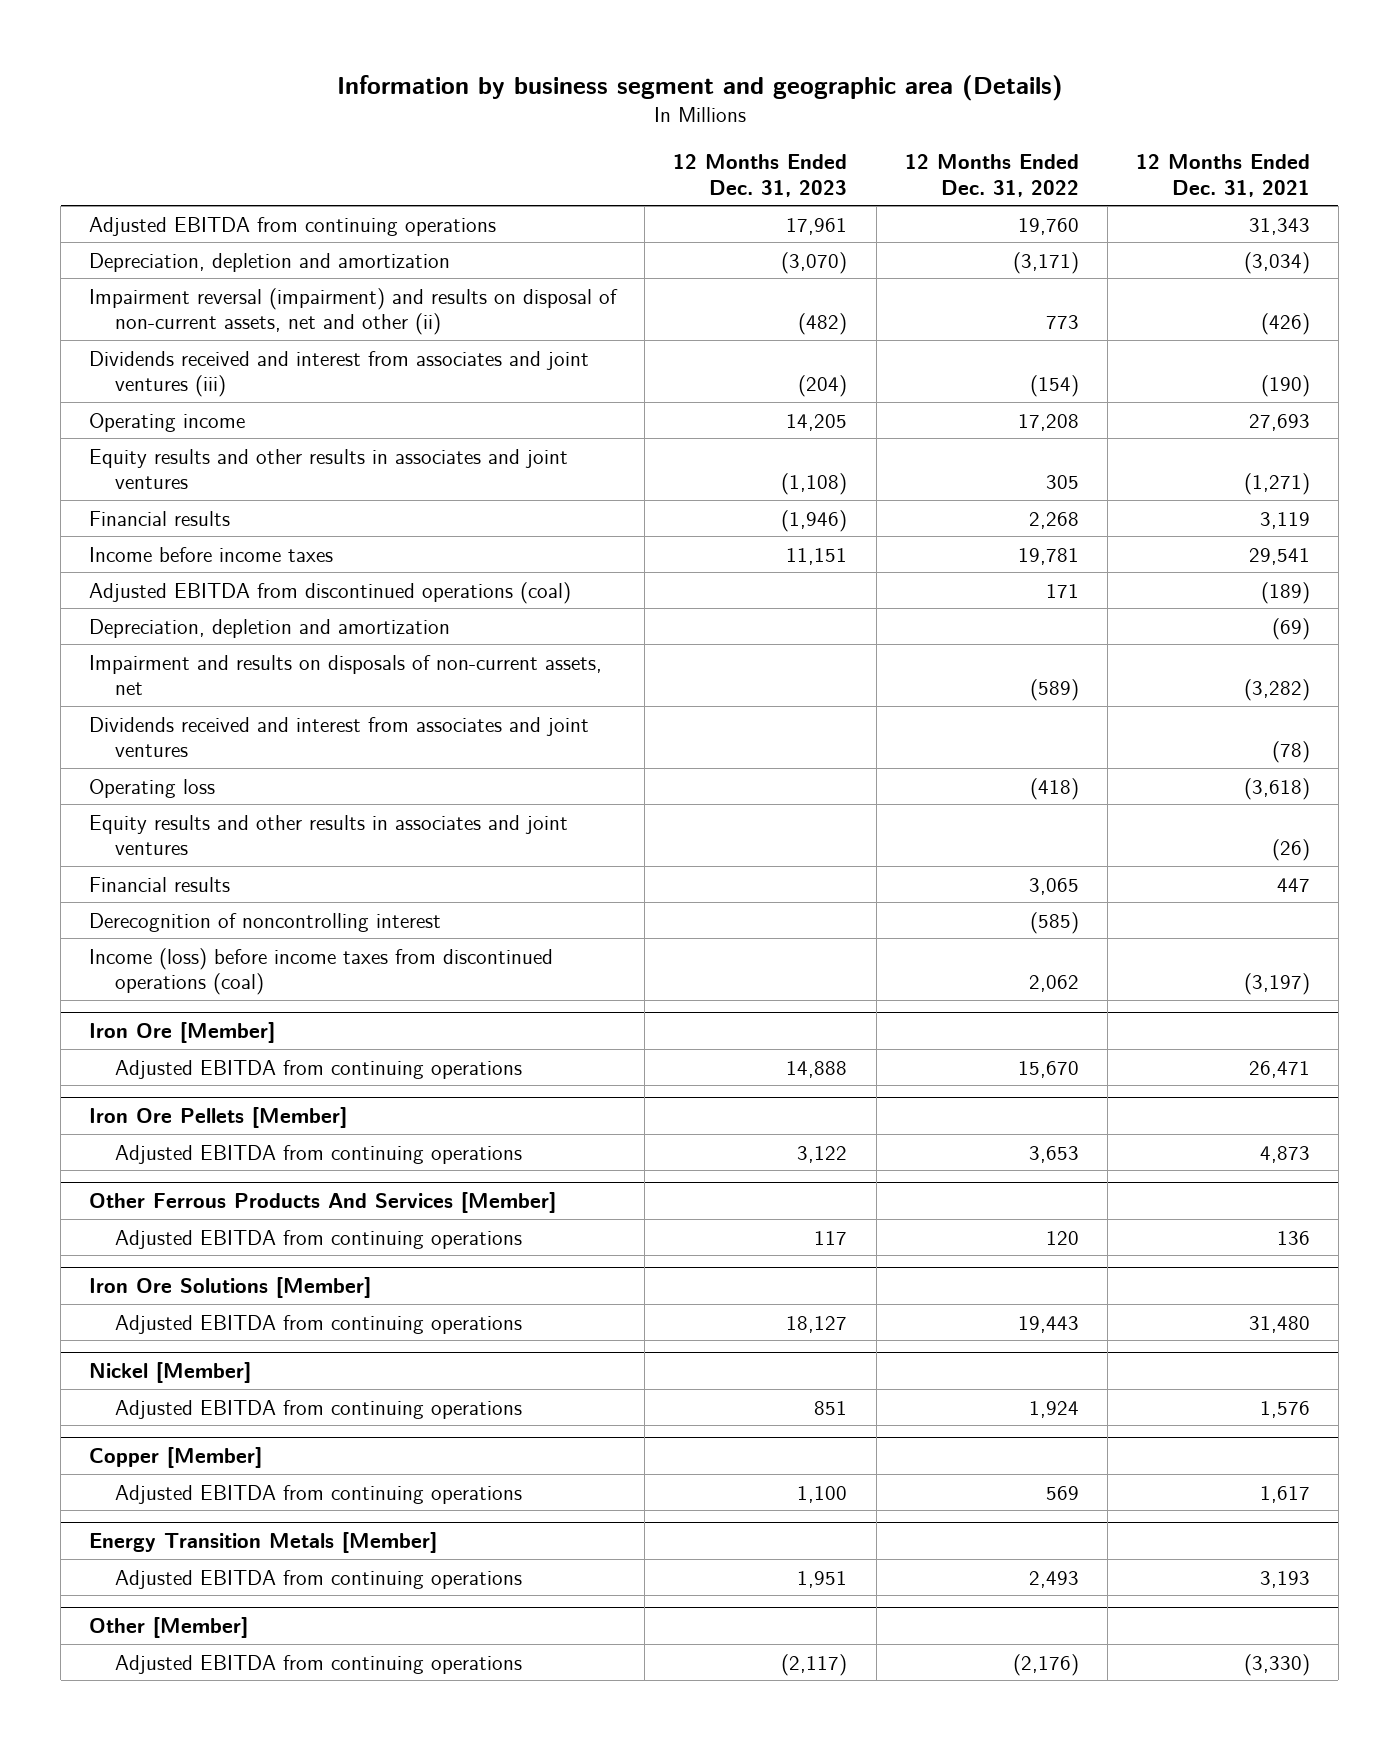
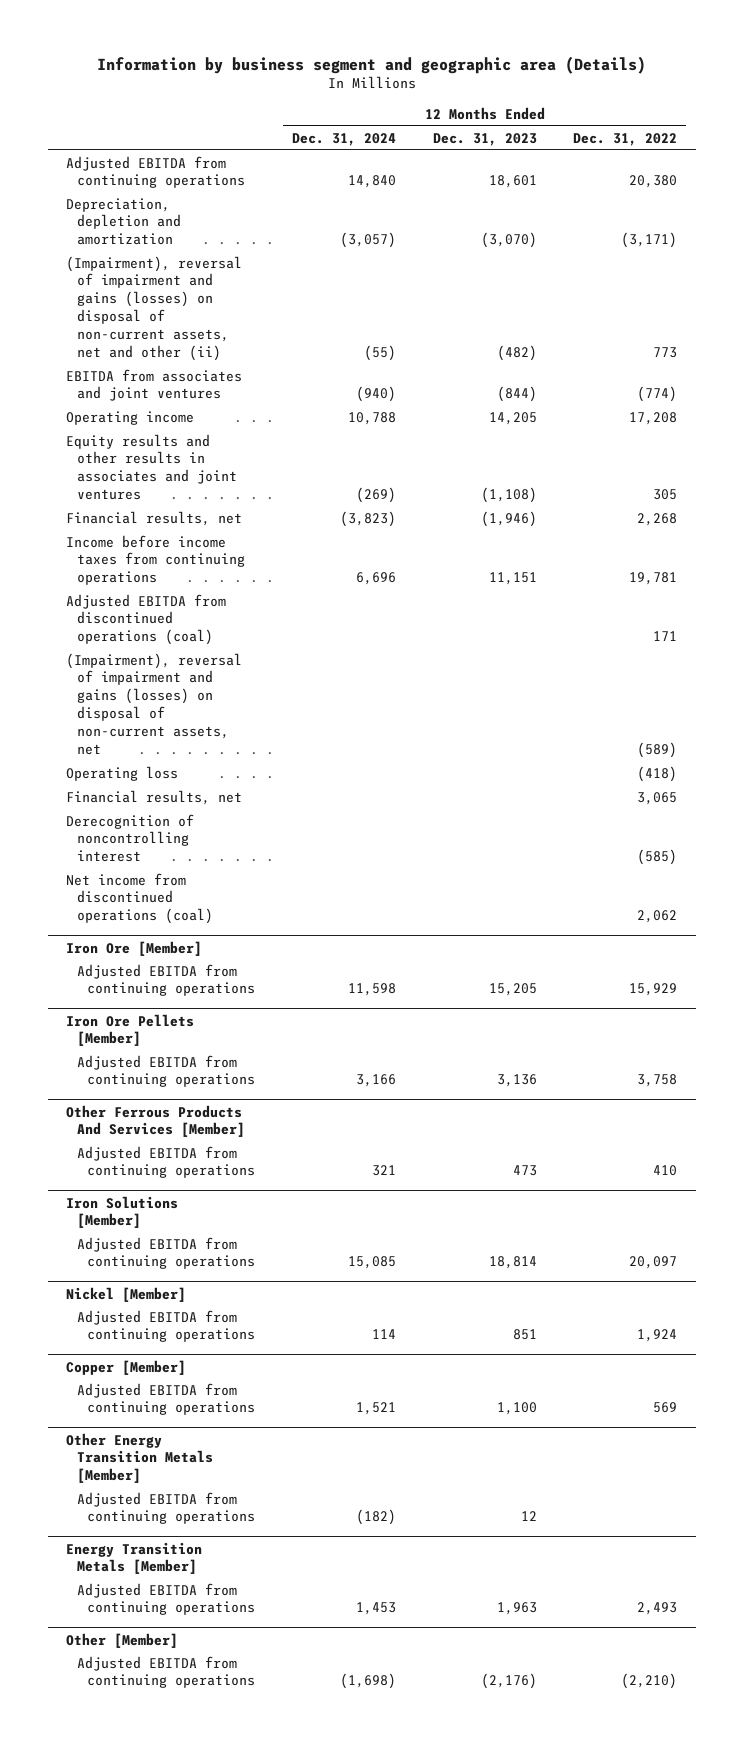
- | 12 Months Ended Dec. 31, 2023 | 12 Months Ended Dec. 31, 2022 | 12 Months Ended Dec. 31, 2021
+ | 12 Months Ended Dec. 31, 2024 | 12 Months Ended Dec. 31, 2023 | 12 Months Ended Dec. 31, 2022
- Adjusted EBITDA from continuing operations | 17,961 | 19,760 | 31,343
+ Adjusted EBITDA from continuing operations | 14,840 | 18,601 | 20,380
- Impairment reversal (impairment) and results on disposal of non-current assets, net and other (ii) | (482) | 773 | (426)
- Dividends received and interest from associates and joint ventures (iii) | (204) | (154) | (190)
+ (Impairment), reversal of impairment and gains (losses) on disposal of non-current assets, net and other (ii) | (55) | (482) | 773
+ EBITDA from associates and joint ventures | (940) | (844) | (774)
- Financial results | (1,946) | 2,268 | 3,119
- Income before income taxes | 11,151 | 19,781 | 29,541
+ Financial results, net | (3,823) | (1,946) | 2,268
+ Income before income taxes from continuing operations | 6,696 | 11,151 | 19,781
- Depreciation, depletion and amortization | | | (69)
- Impairment and results on disposals of non-current assets, net | | (589) | (3,282)
- Dividends received and interest from associates and joint ventures | | | (78)
+ (Impairment), reversal of impairment and gains (losses) on disposal of non-current assets, net | | | (589)
- Equity results and other results in associates and joint ventures | | | (26)
- Financial results | | 3,065 | 447
+ Financial results, net | | | 3,065
- Income (loss) before income taxes from discontinued operations (coal) | | 2,062 | (3,197)
+ Net income from discontinued operations (coal) | | | 2,062
@ Iron Ore [Member]
- Adjusted EBITDA from continuing operations | 14,888 | 15,670 | 26,471
+ Adjusted EBITDA from continuing operations | 11,598 | 15,205 | 15,929
@ Iron Ore Pellets [Member]
- Adjusted EBITDA from continuing operations | 3,122 | 3,653 | 4,873
+ Adjusted EBITDA from continuing operations | 3,166 | 3,136 | 3,758
@ Other Ferrous Products And Services [Member]
- Adjusted EBITDA from continuing operations | 117 | 120 | 136
- Iron Ore Solutions [Member]
- Adjusted EBITDA from continuing operations | 18,127 | 19,443 | 31,480
@ Other Ferrous Products And Services [Member]
+ Adjusted EBITDA from continuing operations | 321 | 473 | 410
+ Iron Solutions [Member]
+ Adjusted EBITDA from continuing operations | 15,085 | 18,814 | 20,097
+ Other Energy Transition Metals [Member]
+ Adjusted EBITDA from continuing operations | (182) | 12 |
@ Energy Transition Metals [Member]
- Adjusted EBITDA from continuing operations | 1,951 | 2,493 | 3,193
+ Adjusted EBITDA from continuing operations | 1,453 | 1,963 | 2,493
@ Other [Member]
- Adjusted EBITDA from continuing operations | (2,117) | (2,176) | (3,330)
+ Adjusted EBITDA from continuing operations | (1,698) | (2,176) | (2,210)

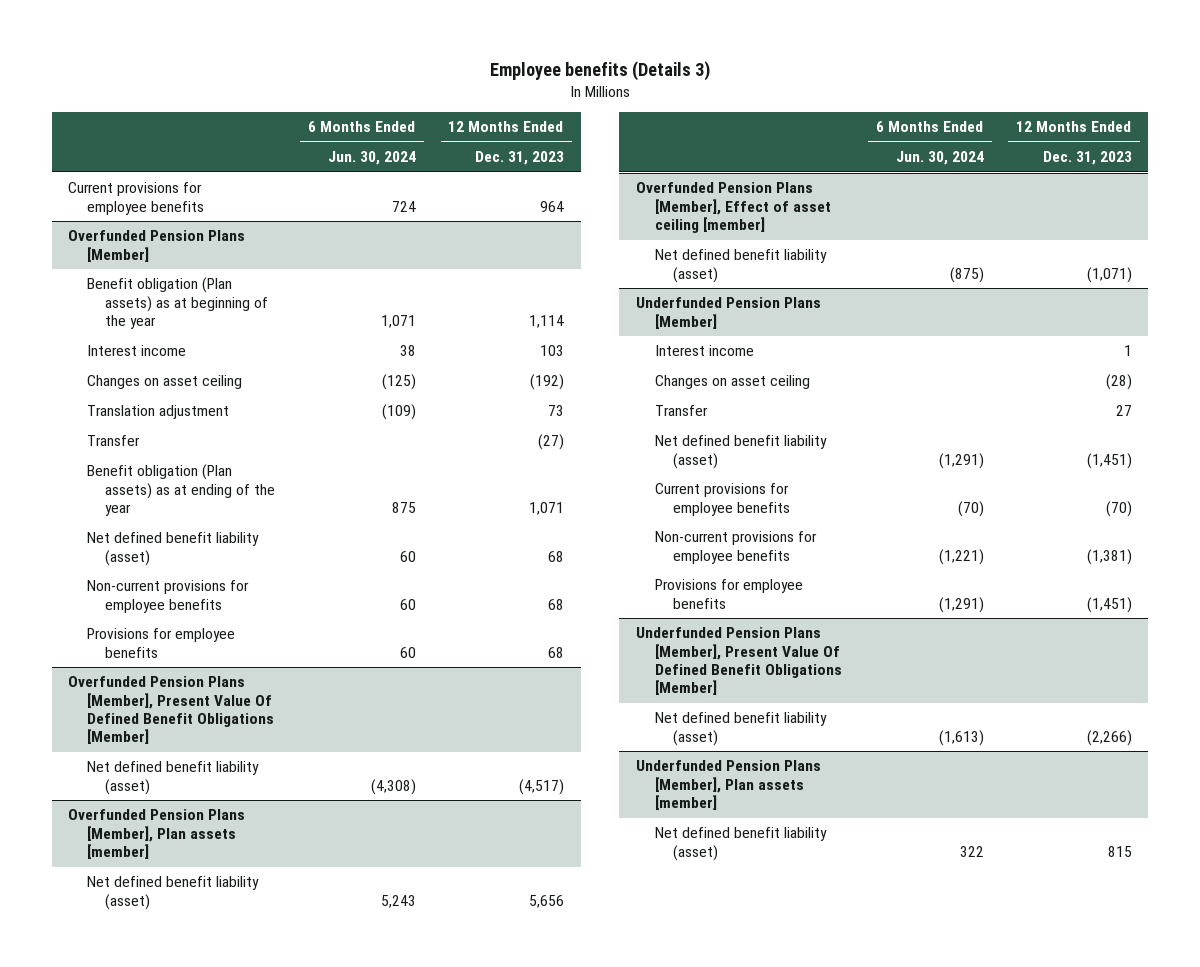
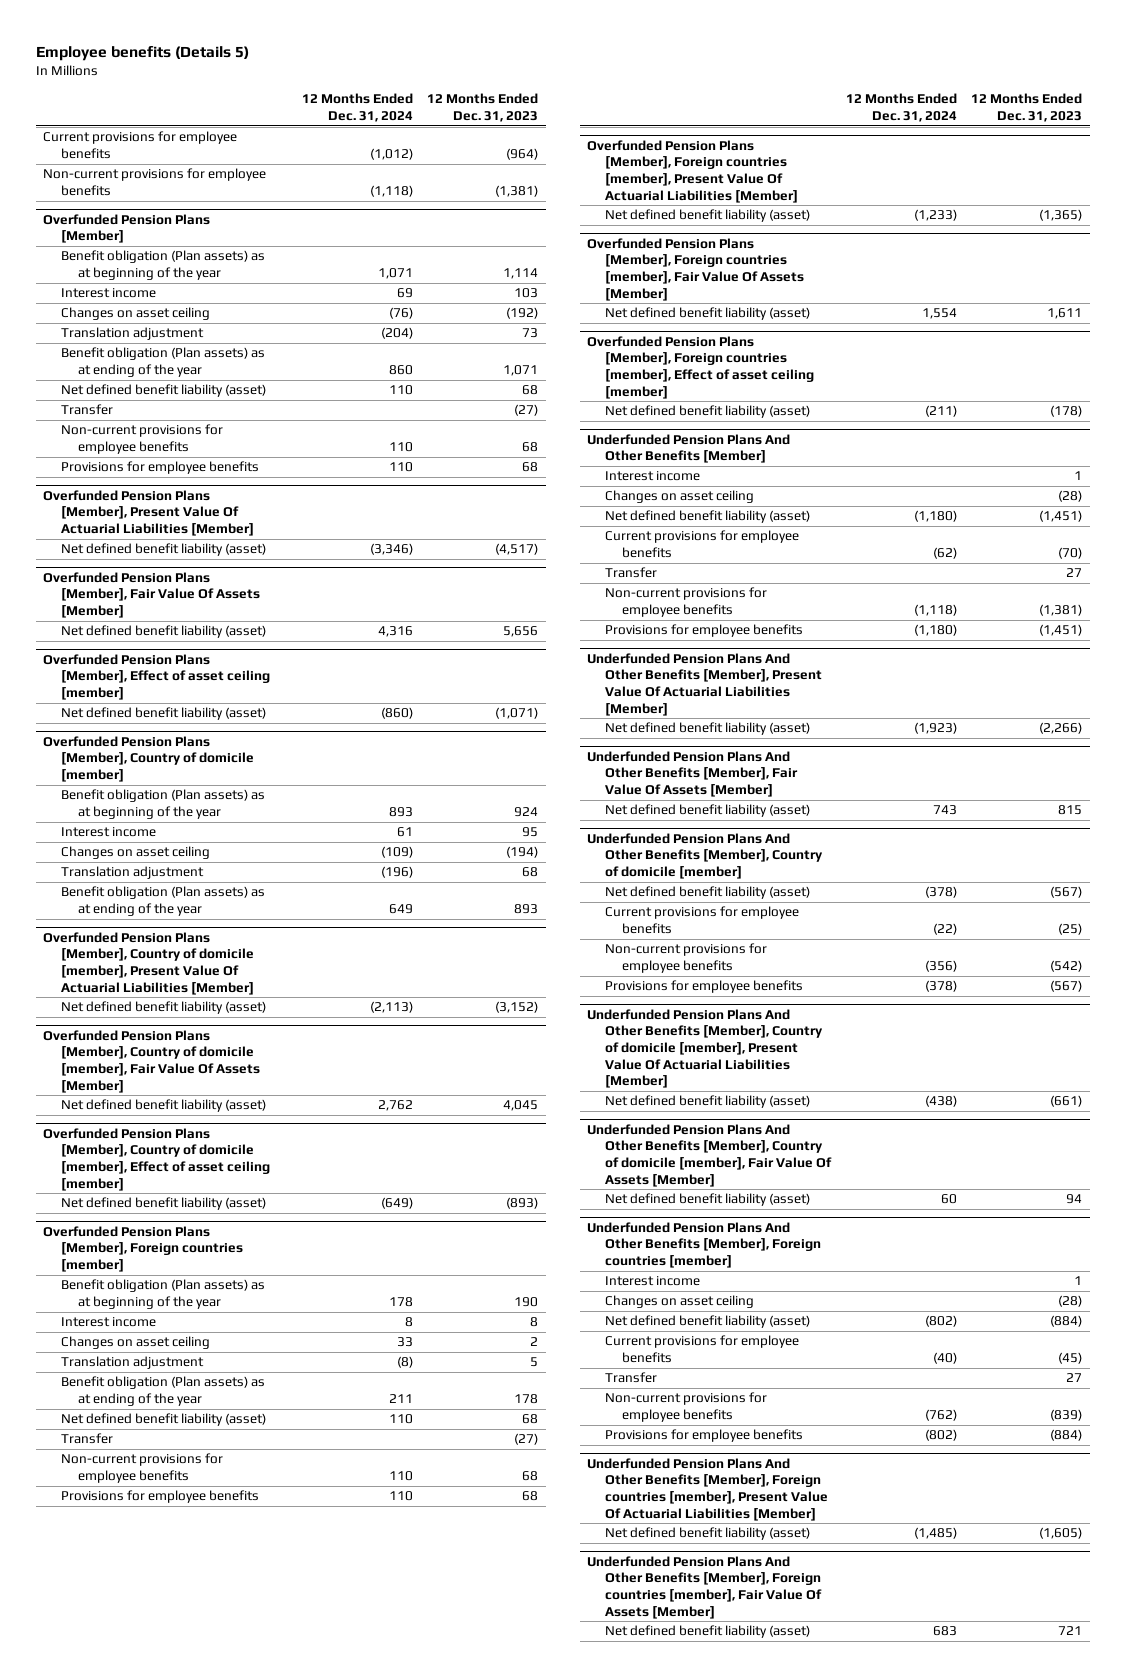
- Employee benefits (Details 3)
+ Employee benefits (Details 5)
- | 6 Months Ended Jun. 30, 2024 | 12 Months Ended Dec. 31, 2023
+ | 12 Months Ended Dec. 31, 2024 | 12 Months Ended Dec. 31, 2023
- Current provisions for employee benefits | 724 | 964
+ Current provisions for employee benefits | (1,012) | (964)
+ Non-current provisions for employee benefits | (1,118) | (1,381)
@ Overfunded Pension Plans [Member]
moved down: Transfer | | (27)
- Overfunded Pension Plans [Member], Present Value Of Defined Benefit Obligations [Member]
+ Overfunded Pension Plans [Member], Present Value Of Actuarial Liabilities [Member]
- Overfunded Pension Plans [Member], Plan assets [member]
+ Overfunded Pension Plans [Member], Fair Value Of Assets [Member]
- Underfunded Pension Plans [Member]
+ Overfunded Pension Plans [Member], Country of domicile [member]
+ Benefit obligation (Plan assets) as at beginning of the year | 893 | 924
+ Interest income | 61 | 95
+ Changes on asset ceiling | (109) | (194)
+ Translation adjustment | (196) | 68
+ Benefit obligation (Plan assets) as at ending of the year | 649 | 893
+ Overfunded Pension Plans [Member], Country of domicile [member], Present Value Of Actuarial Liabilities [Member]
+ Net defined benefit liability (asset) | (2,113) | (3,152)
+ Overfunded Pension Plans [Member], Country of domicile [member], Fair Value Of Assets [Member]
+ Net defined benefit liability (asset) | 2,762 | 4,045
+ Overfunded Pension Plans [Member], Country of domicile [member], Effect of asset ceiling [member]
+ Net defined benefit liability (asset) | (649) | (893)
+ Overfunded Pension Plans [Member], Foreign countries [member]
+ Benefit obligation (Plan assets) as at beginning of the year | 178 | 190
+ Interest income | 8 | 8
+ Changes on asset ceiling | 33 | 2
+ Translation adjustment | (8) | 5
+ Benefit obligation (Plan assets) as at ending of the year | 211 | 178
+ Net defined benefit liability (asset) | 110 | 68
+ Transfer | | (27)
+ Non-current provisions for employee benefits | 110 | 68
+ Provisions for employee benefits | 110 | 68
+ Overfunded Pension Plans [Member], Foreign countries [member], Present Value Of Actuarial Liabilities [Member]
+ Net defined benefit liability (asset) | (1,233) | (1,365)
+ Overfunded Pension Plans [Member], Foreign countries [member], Fair Value Of Assets [Member]
+ Net defined benefit liability (asset) | 1,554 | 1,611
+ Overfunded Pension Plans [Member], Foreign countries [member], Effect of asset ceiling [member]
+ Net defined benefit liability (asset) | (211) | (178)
+ Underfunded Pension Plans And Other Benefits [Member]
- Transfer | | 27
+ Transfer | | 27
- Underfunded Pension Plans [Member], Present Value Of Defined Benefit Obligations [Member]
+ Underfunded Pension Plans And Other Benefits [Member], Present Value Of Actuarial Liabilities [Member]
- Underfunded Pension Plans [Member], Plan assets [member]
+ Underfunded Pension Plans And Other Benefits [Member], Fair Value Of Assets [Member]
+ Underfunded Pension Plans And Other Benefits [Member], Country of domicile [member]
+ Net defined benefit liability (asset) | (378) | (567)
+ Current provisions for employee benefits | (22) | (25)
+ Non-current provisions for employee benefits | (356) | (542)
+ Provisions for employee benefits | (378) | (567)
+ Underfunded Pension Plans And Other Benefits [Member], Country of domicile [member], Present Value Of Actuarial Liabilities [Member]
+ Net defined benefit liability (asset) | (438) | (661)
+ Underfunded Pension Plans And Other Benefits [Member], Country of domicile [member], Fair Value Of Assets [Member]
+ Net defined benefit liability (asset) | 60 | 94
+ Underfunded Pension Plans And Other Benefits [Member], Foreign countries [member]
+ Interest income | | 1
+ Changes on asset ceiling | | (28)
+ Net defined benefit liability (asset) | (802) | (884)
+ Current provisions for employee benefits | (40) | (45)
+ Transfer | | 27
+ Non-current provisions for employee benefits | (762) | (839)
+ Provisions for employee benefits | (802) | (884)
+ Underfunded Pension Plans And Other Benefits [Member], Foreign countries [member], Present Value Of Actuarial Liabilities [Member]
+ Net defined benefit liability (asset) | (1,485) | (1,605)
+ Underfunded Pension Plans And Other Benefits [Member], Foreign countries [member], Fair Value Of Assets [Member]
+ Net defined benefit liability (asset) | 683 | 721

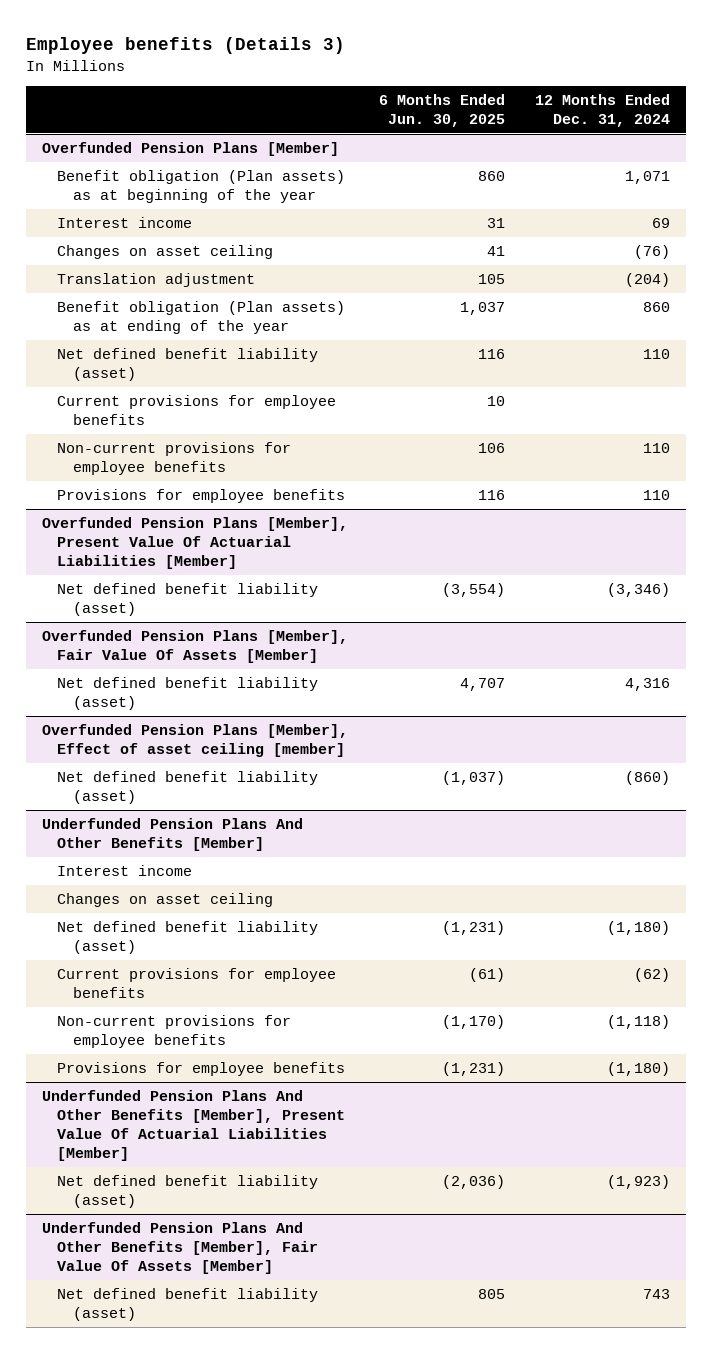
- Employee benefits (Details 5)
+ Employee benefits (Details 3)
- | 12 Months Ended Dec. 31, 2024 | 12 Months Ended Dec. 31, 2023
+ | 6 Months Ended Jun. 30, 2025 | 12 Months Ended Dec. 31, 2024
- Current provisions for employee benefits | (1,012) | (964)
- Non-current provisions for employee benefits | (1,118) | (1,381)
@ Overfunded Pension Plans [Member]
- Transfer | | (27)
+ Current provisions for employee benefits | 10 |
- Overfunded Pension Plans [Member], Country of domicile [member]
- Benefit obligation (Plan assets) as at beginning of the year | 893 | 924
- Interest income | 61 | 95
- Changes on asset ceiling | (109) | (194)
- Translation adjustment | (196) | 68
- Benefit obligation (Plan assets) as at ending of the year | 649 | 893
- Overfunded Pension Plans [Member], Country of domicile [member], Present Value Of Actuarial Liabilities [Member]
- Net defined benefit liability (asset) | (2,113) | (3,152)
- Overfunded Pension Plans [Member], Country of domicile [member], Fair Value Of Assets [Member]
- Net defined benefit liability (asset) | 2,762 | 4,045
- Overfunded Pension Plans [Member], Country of domicile [member], Effect of asset ceiling [member]
- Net defined benefit liability (asset) | (649) | (893)
- Overfunded Pension Plans [Member], Foreign countries [member]
- Benefit obligation (Plan assets) as at beginning of the year | 178 | 190
- Interest income | 8 | 8
- Changes on asset ceiling | 33 | 2
- Translation adjustment | (8) | 5
- Benefit obligation (Plan assets) as at ending of the year | 211 | 178
- Net defined benefit liability (asset) | 110 | 68
- Transfer | | (27)
- Non-current provisions for employee benefits | 110 | 68
- Provisions for employee benefits | 110 | 68
- Overfunded Pension Plans [Member], Foreign countries [member], Present Value Of Actuarial Liabilities [Member]
- Net defined benefit liability (asset) | (1,233) | (1,365)
- Overfunded Pension Plans [Member], Foreign countries [member], Fair Value Of Assets [Member]
- Net defined benefit liability (asset) | 1,554 | 1,611
- Overfunded Pension Plans [Member], Foreign countries [member], Effect of asset ceiling [member]
- Net defined benefit liability (asset) | (211) | (178)
@ Underfunded Pension Plans And Other Benefits [Member]
- Transfer | | 27
- Underfunded Pension Plans And Other Benefits [Member], Country of domicile [member]
- Net defined benefit liability (asset) | (378) | (567)
- Current provisions for employee benefits | (22) | (25)
- Non-current provisions for employee benefits | (356) | (542)
- Provisions for employee benefits | (378) | (567)
- Underfunded Pension Plans And Other Benefits [Member], Country of domicile [member], Present Value Of Actuarial Liabilities [Member]
- Net defined benefit liability (asset) | (438) | (661)
- Underfunded Pension Plans And Other Benefits [Member], Country of domicile [member], Fair Value Of Assets [Member]
- Net defined benefit liability (asset) | 60 | 94
- Underfunded Pension Plans And Other Benefits [Member], Foreign countries [member]
- Interest income | | 1
- Changes on asset ceiling | | (28)
- Net defined benefit liability (asset) | (802) | (884)
- Current provisions for employee benefits | (40) | (45)
- Transfer | | 27
- Non-current provisions for employee benefits | (762) | (839)
- Provisions for employee benefits | (802) | (884)
- Underfunded Pension Plans And Other Benefits [Member], Foreign countries [member], Present Value Of Actuarial Liabilities [Member]
- Net defined benefit liability (asset) | (1,485) | (1,605)
- Underfunded Pension Plans And Other Benefits [Member], Foreign countries [member], Fair Value Of Assets [Member]
- Net defined benefit liability (asset) | 683 | 721

